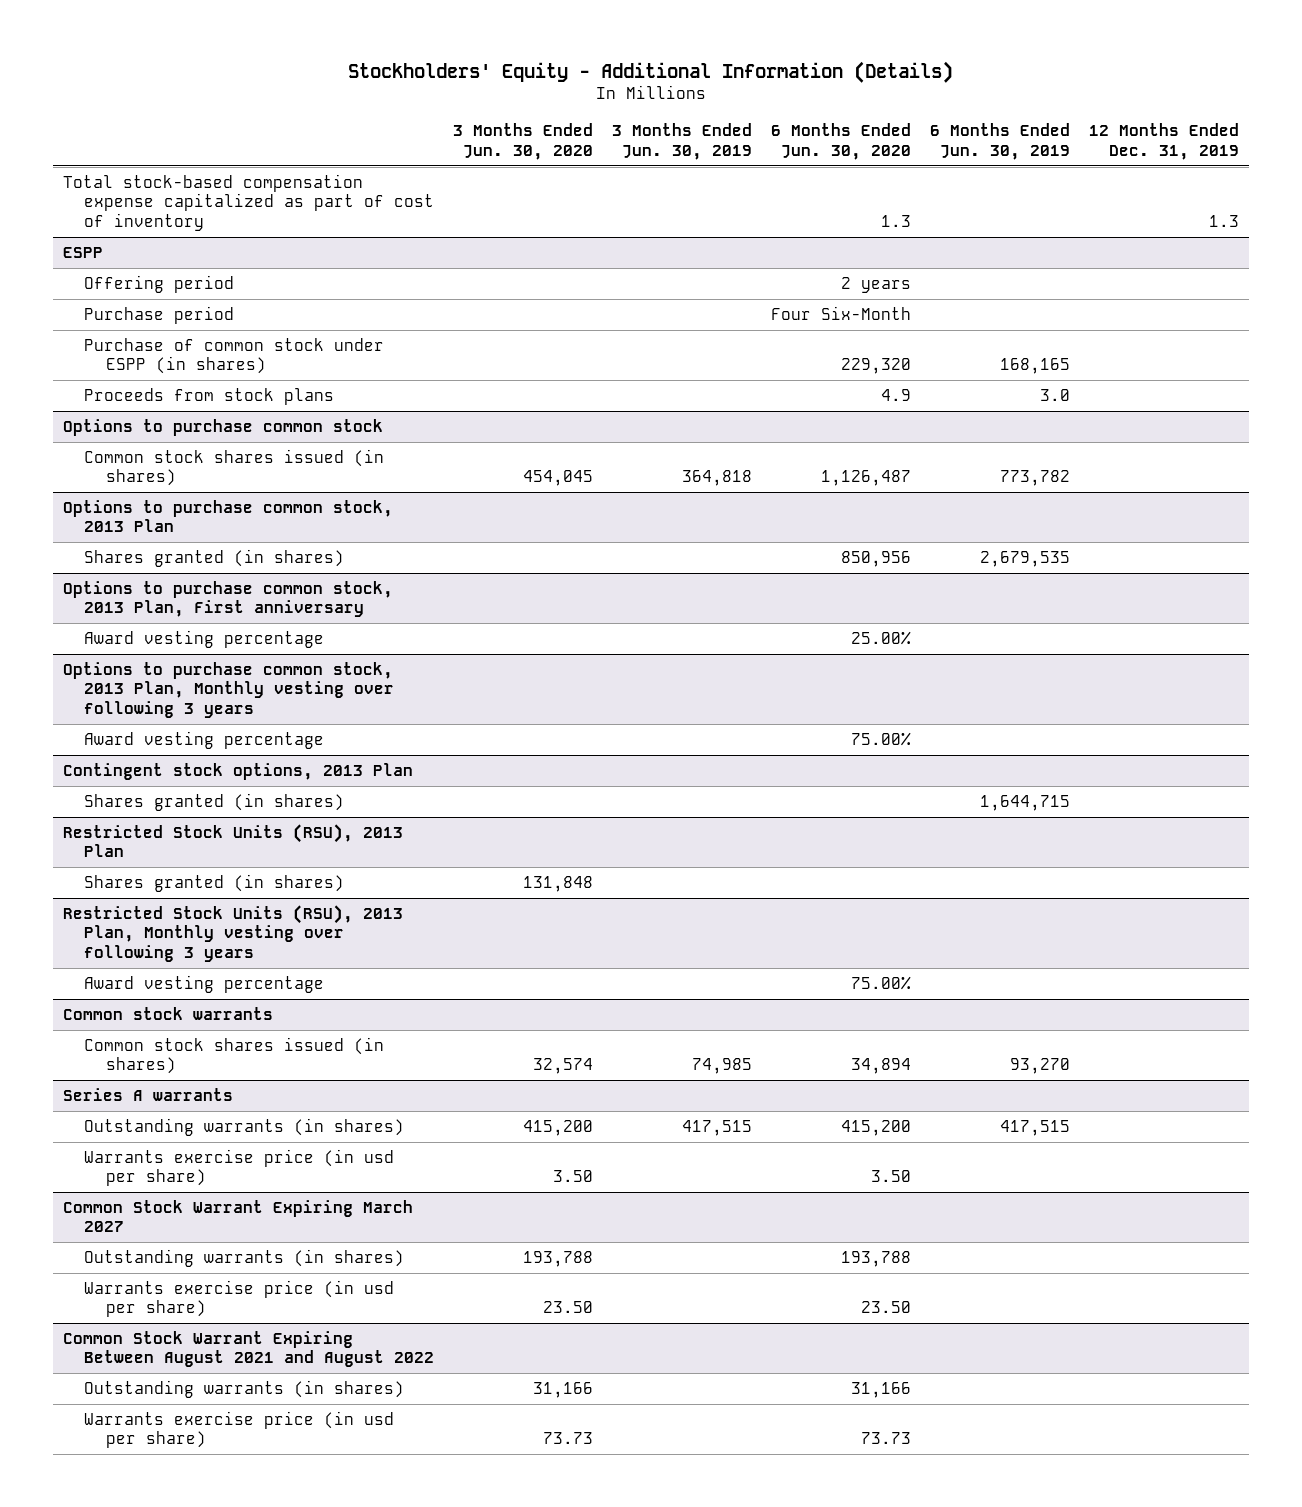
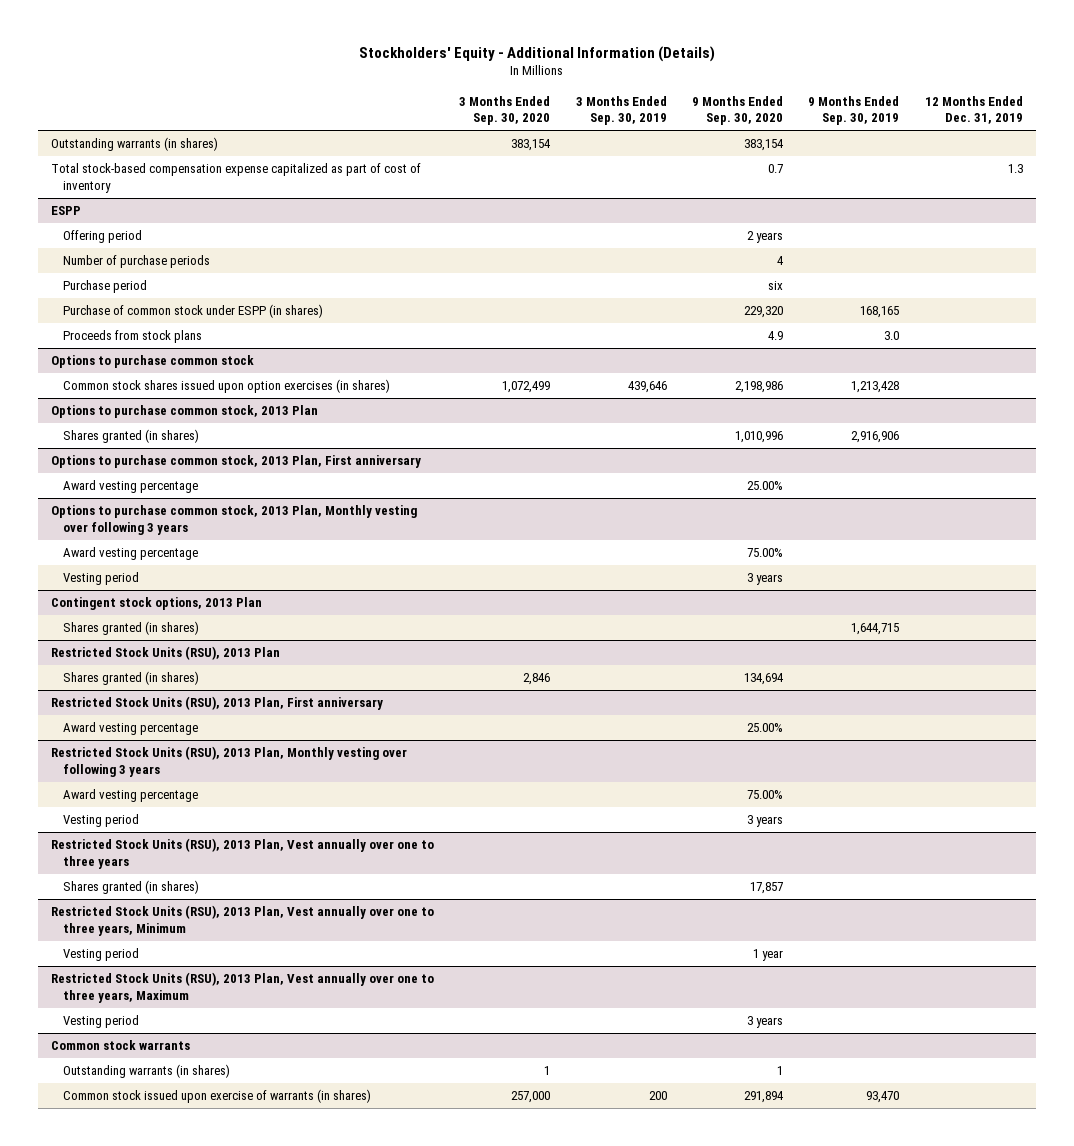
- | 3 Months Ended Jun. 30, 2020 | 3 Months Ended Jun. 30, 2019 | 6 Months Ended Jun. 30, 2020 | 6 Months Ended Jun. 30, 2019 | 12 Months Ended Dec. 31, 2019
+ | 3 Months Ended Sep. 30, 2020 | 3 Months Ended Sep. 30, 2019 | 9 Months Ended Sep. 30, 2020 | 9 Months Ended Sep. 30, 2019 | 12 Months Ended Dec. 31, 2019
+ Outstanding warrants (in shares) | 383,154 | | 383,154 | |
@ ESPP
+ Number of purchase periods | | | 4 | |
@ Options to purchase common stock
- Common stock shares issued (in shares) | 454,045 | 364,818 | 1,126,487 | 773,782 |
+ Common stock shares issued upon option exercises (in shares) | 1,072,499 | 439,646 | 2,198,986 | 1,213,428 |
@ Options to purchase common stock, 2013 Plan, Monthly vesting over following 3 years
+ Vesting period | | | 3 years | |
+ Restricted Stock Units (RSU), 2013 Plan, First anniversary
+ Award vesting percentage | | | 25.00% | |
@ Restricted Stock Units (RSU), 2013 Plan, Monthly vesting over following 3 years
+ Vesting period | | | 3 years | |
+ Restricted Stock Units (RSU), 2013 Plan, Vest annually over one to three years
+ Shares granted (in shares) | | | 17,857 | |
+ Restricted Stock Units (RSU), 2013 Plan, Vest annually over one to three years, Minimum
+ Vesting period | | | 1 year | |
+ Restricted Stock Units (RSU), 2013 Plan, Vest annually over one to three years, Maximum
+ Vesting period | | | 3 years | |
@ Common stock warrants
- Common stock shares issued (in shares) | 32,574 | 74,985 | 34,894 | 93,270 |
- Series A warrants
- Outstanding warrants (in shares) | 415,200 | 417,515 | 415,200 | 417,515 |
- Warrants exercise price (in usd per share) | 3.50 | | 3.50 | |
- Common Stock Warrant Expiring March 2027
- Outstanding warrants (in shares) | 193,788 | | 193,788 | |
- Warrants exercise price (in usd per share) | 23.50 | | 23.50 | |
- Common Stock Warrant Expiring Between August 2021 and August 2022
- Outstanding warrants (in shares) | 31,166 | | 31,166 | |
- Warrants exercise price (in usd per share) | 73.73 | | 73.73 | |
@ Common stock warrants
+ Outstanding warrants (in shares) | 1 | | 1 | |
+ Common stock issued upon exercise of warrants (in shares) | 257,000 | 200 | 291,894 | 93,470 |

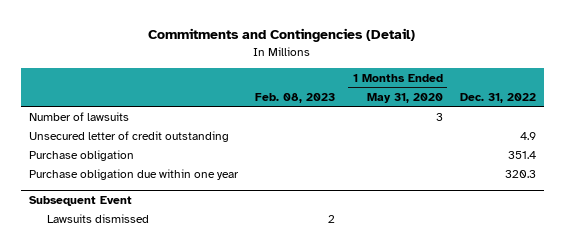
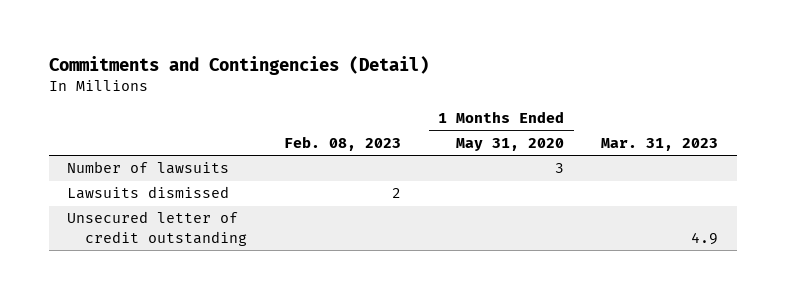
- | Feb. 08, 2023 | 1 Months Ended May 31, 2020 | Dec. 31, 2022
+ | Feb. 08, 2023 | 1 Months Ended May 31, 2020 | Mar. 31, 2023
+ Lawsuits dismissed | 2 | |
- Purchase obligation | | | 351.4
- Purchase obligation due within one year | | | 320.3
- Subsequent Event
- Lawsuits dismissed | 2 | |

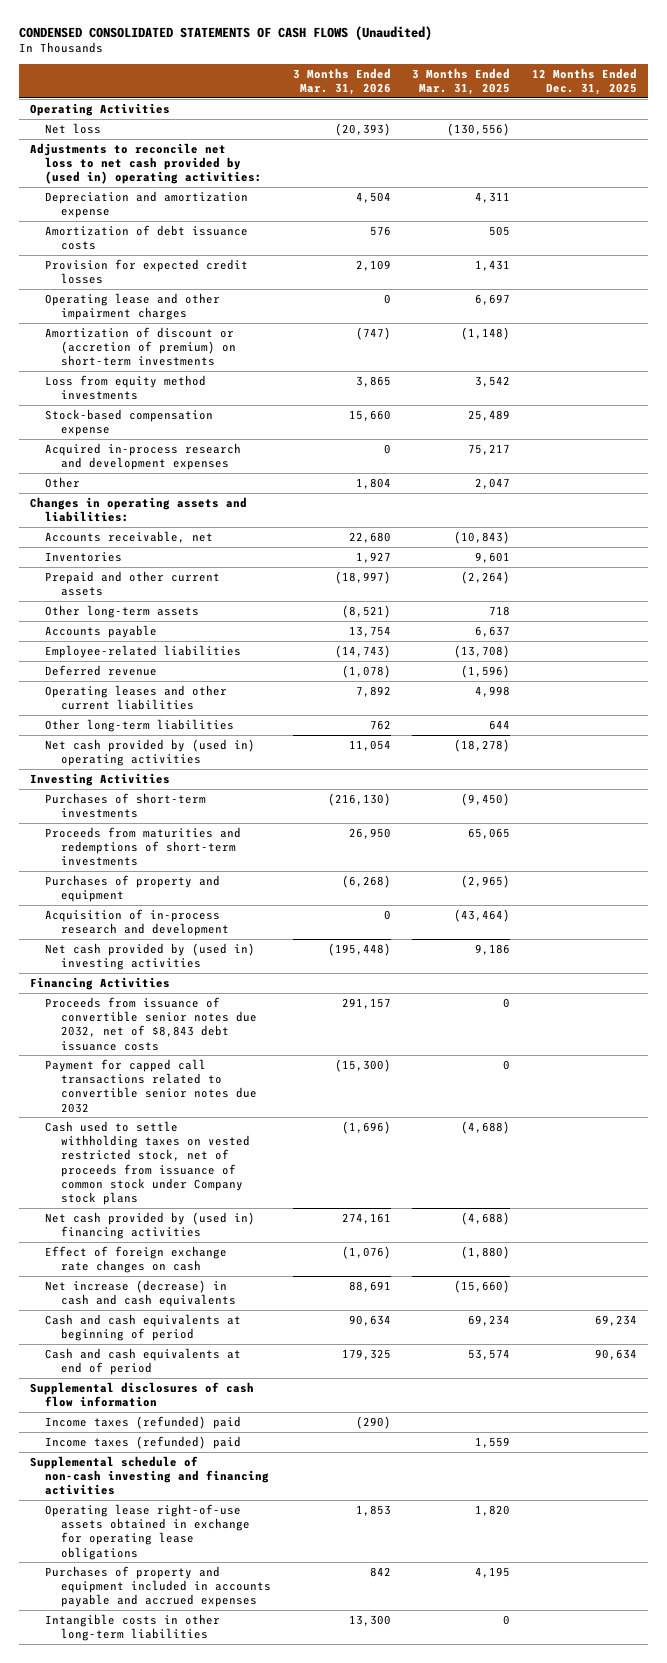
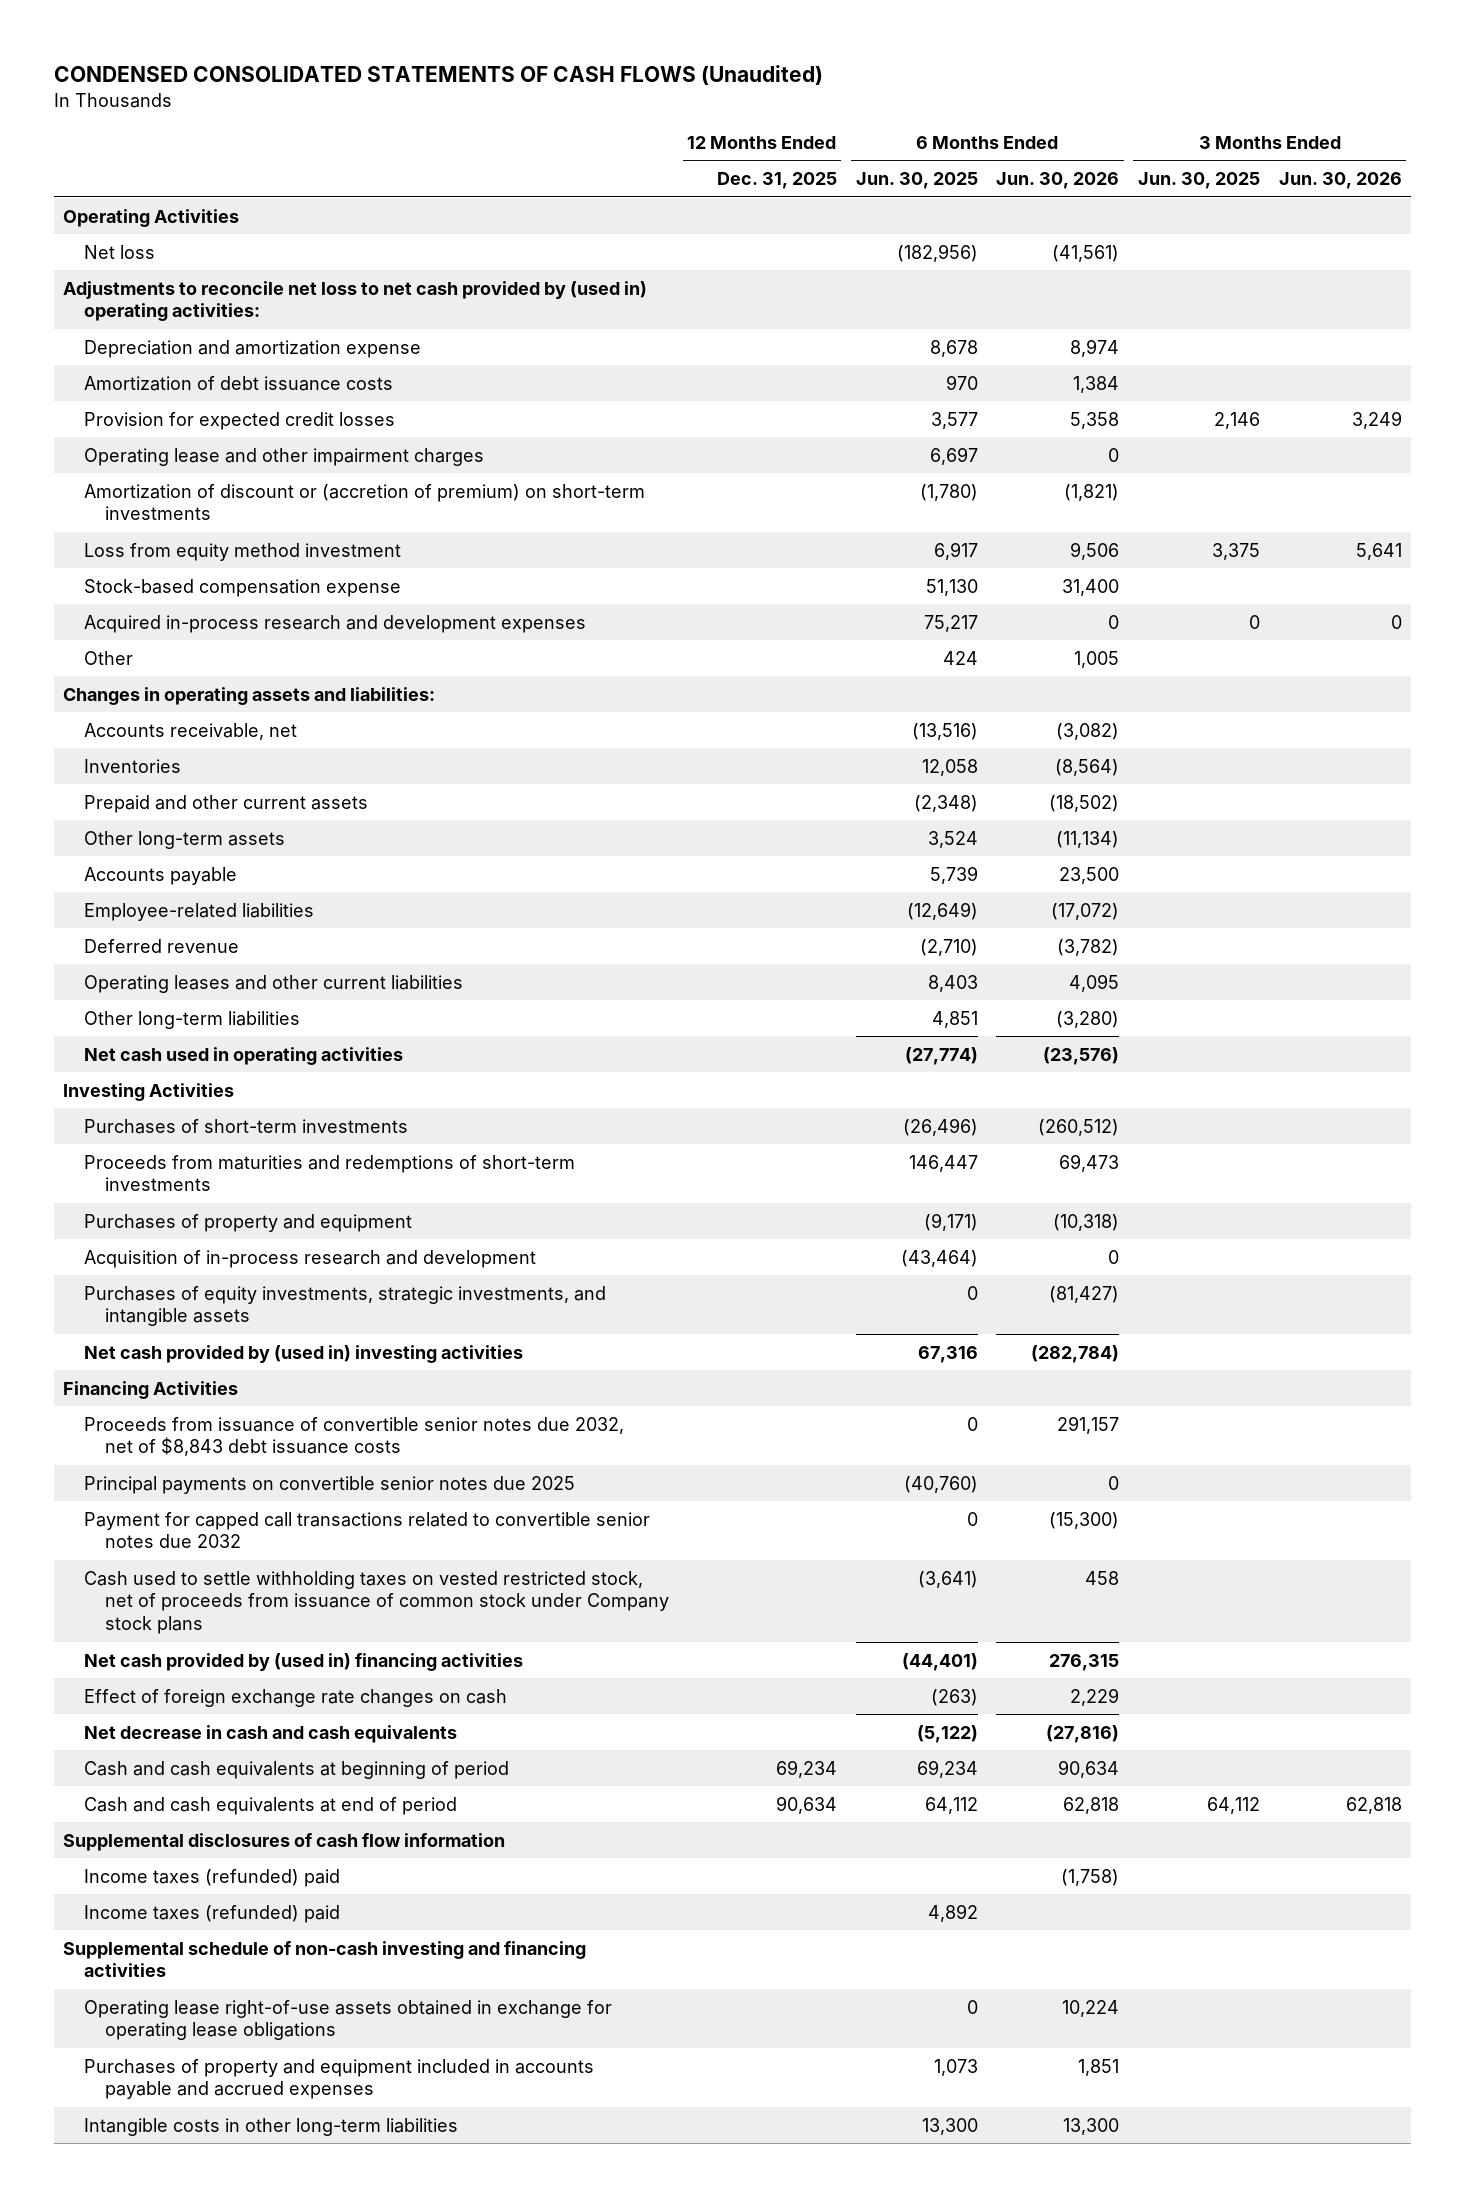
- | 3 Months Ended Mar. 31, 2026 | 3 Months Ended Mar. 31, 2025 | 12 Months Ended Dec. 31, 2025
+ | 12 Months Ended Dec. 31, 2025 | 6 Months Ended Jun. 30, 2025 | 6 Months Ended Jun. 30, 2026 | 3 Months Ended Jun. 30, 2025 | 3 Months Ended Jun. 30, 2026
- Loss from equity method investments | 3,865 | 3,542 |
+ Loss from equity method investment | | 6,917 | 9,506 | 3,375 | 5,641
- Net cash provided by (used in) operating activities | 11,054 | (18,278) |
+ Net cash used in operating activities | | (27,774) | (23,576) | |
+ Purchases of equity investments, strategic investments, and intangible assets | | 0 | (81,427) | |
+ Principal payments on convertible senior notes due 2025 | | (40,760) | 0 | |
- Net increase (decrease) in cash and cash equivalents | 88,691 | (15,660) |
+ Net decrease in cash and cash equivalents | | (5,122) | (27,816) | |

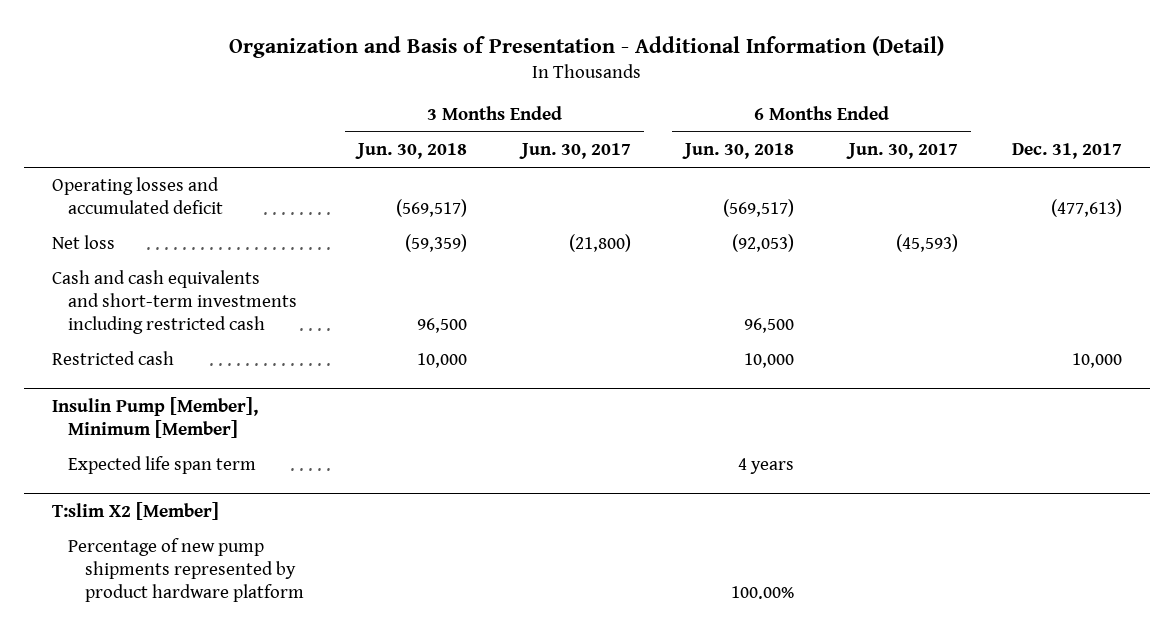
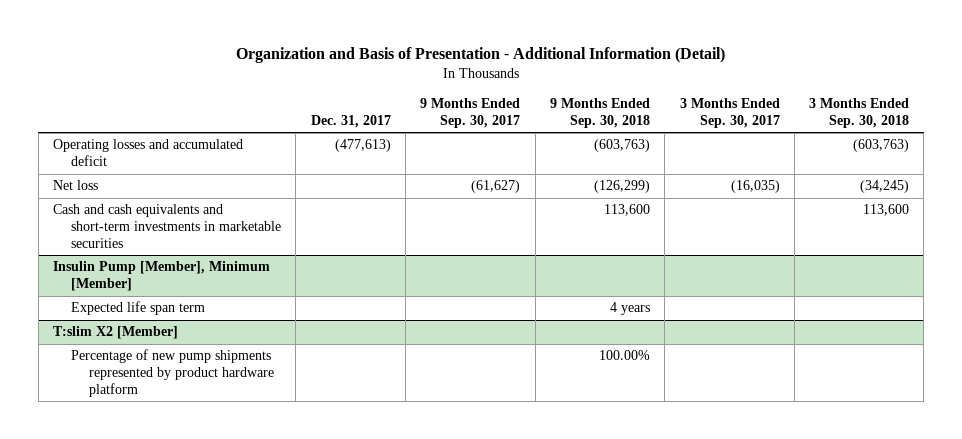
- | 3 Months Ended Jun. 30, 2018 | 3 Months Ended Jun. 30, 2017 | 6 Months Ended Jun. 30, 2018 | 6 Months Ended Jun. 30, 2017 | Dec. 31, 2017
+ | Dec. 31, 2017 | 9 Months Ended Sep. 30, 2017 | 9 Months Ended Sep. 30, 2018 | 3 Months Ended Sep. 30, 2017 | 3 Months Ended Sep. 30, 2018
- Cash and cash equivalents and short-term investments including restricted cash | 96,500 | | 96,500 | |
- Restricted cash | 10,000 | | 10,000 | | 10,000
+ Cash and cash equivalents and short-term investments in marketable securities | | | 113,600 | | 113,600

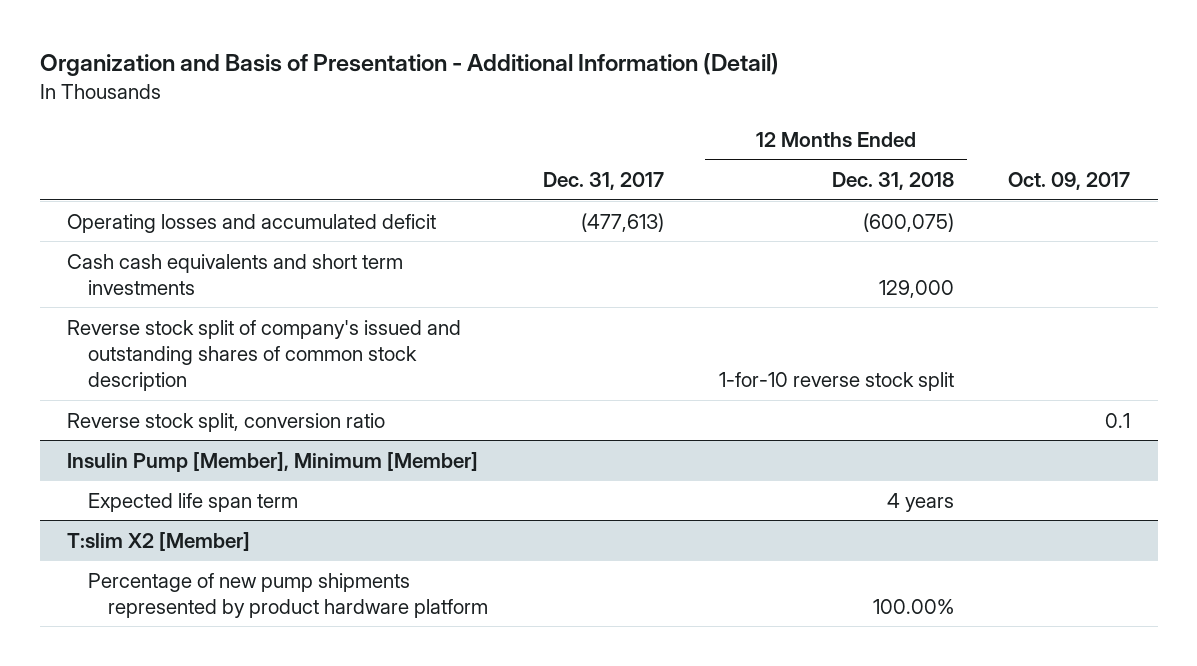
- | Dec. 31, 2017 | 9 Months Ended Sep. 30, 2017 | 9 Months Ended Sep. 30, 2018 | 3 Months Ended Sep. 30, 2017 | 3 Months Ended Sep. 30, 2018
+ | Dec. 31, 2017 | 12 Months Ended Dec. 31, 2018 | Oct. 09, 2017
- Net loss | | (61,627) | (126,299) | (16,035) | (34,245)
- Cash and cash equivalents and short-term investments in marketable securities | | | 113,600 | | 113,600
+ Cash cash equivalents and short term investments | | 129,000 |
+ Reverse stock split of company's issued and outstanding shares of common stock description | | 1-for-10 reverse stock split |
+ Reverse stock split, conversion ratio | | | 0.1

